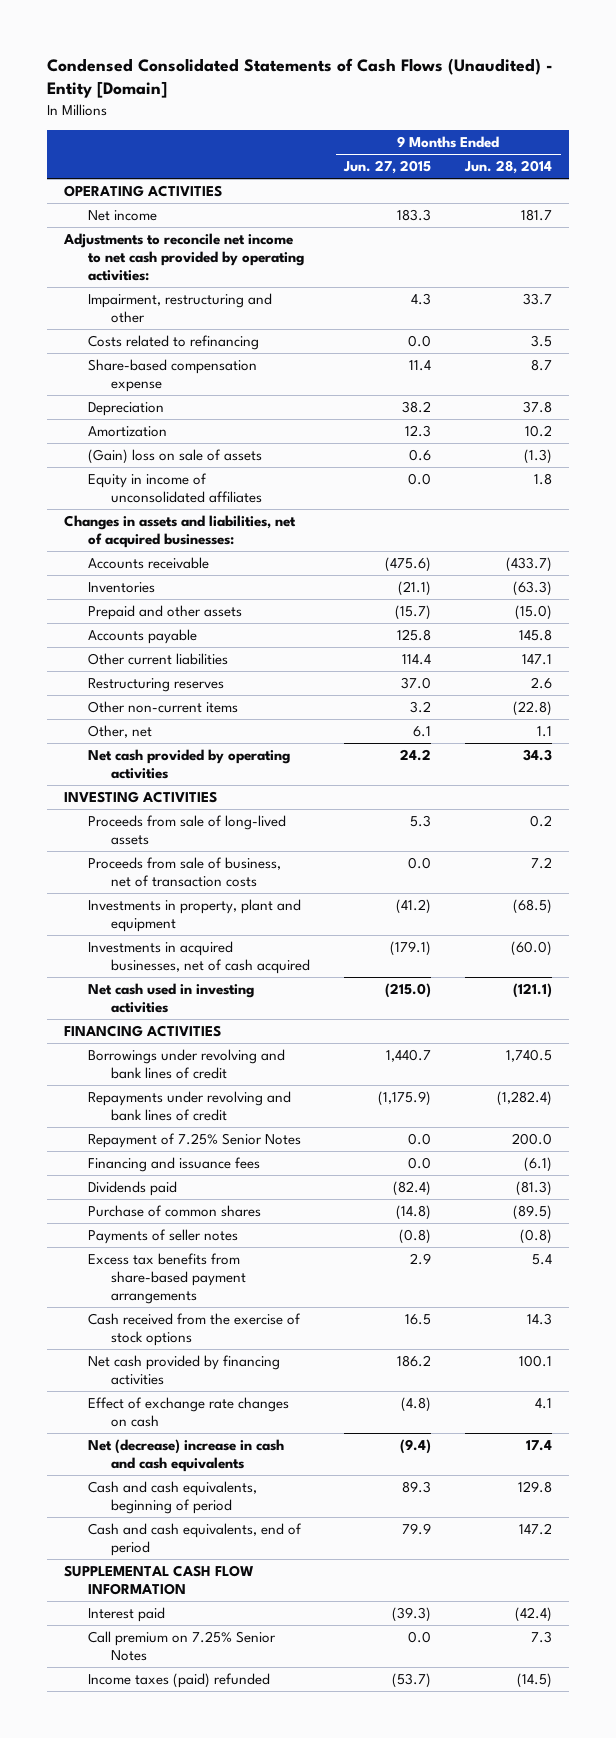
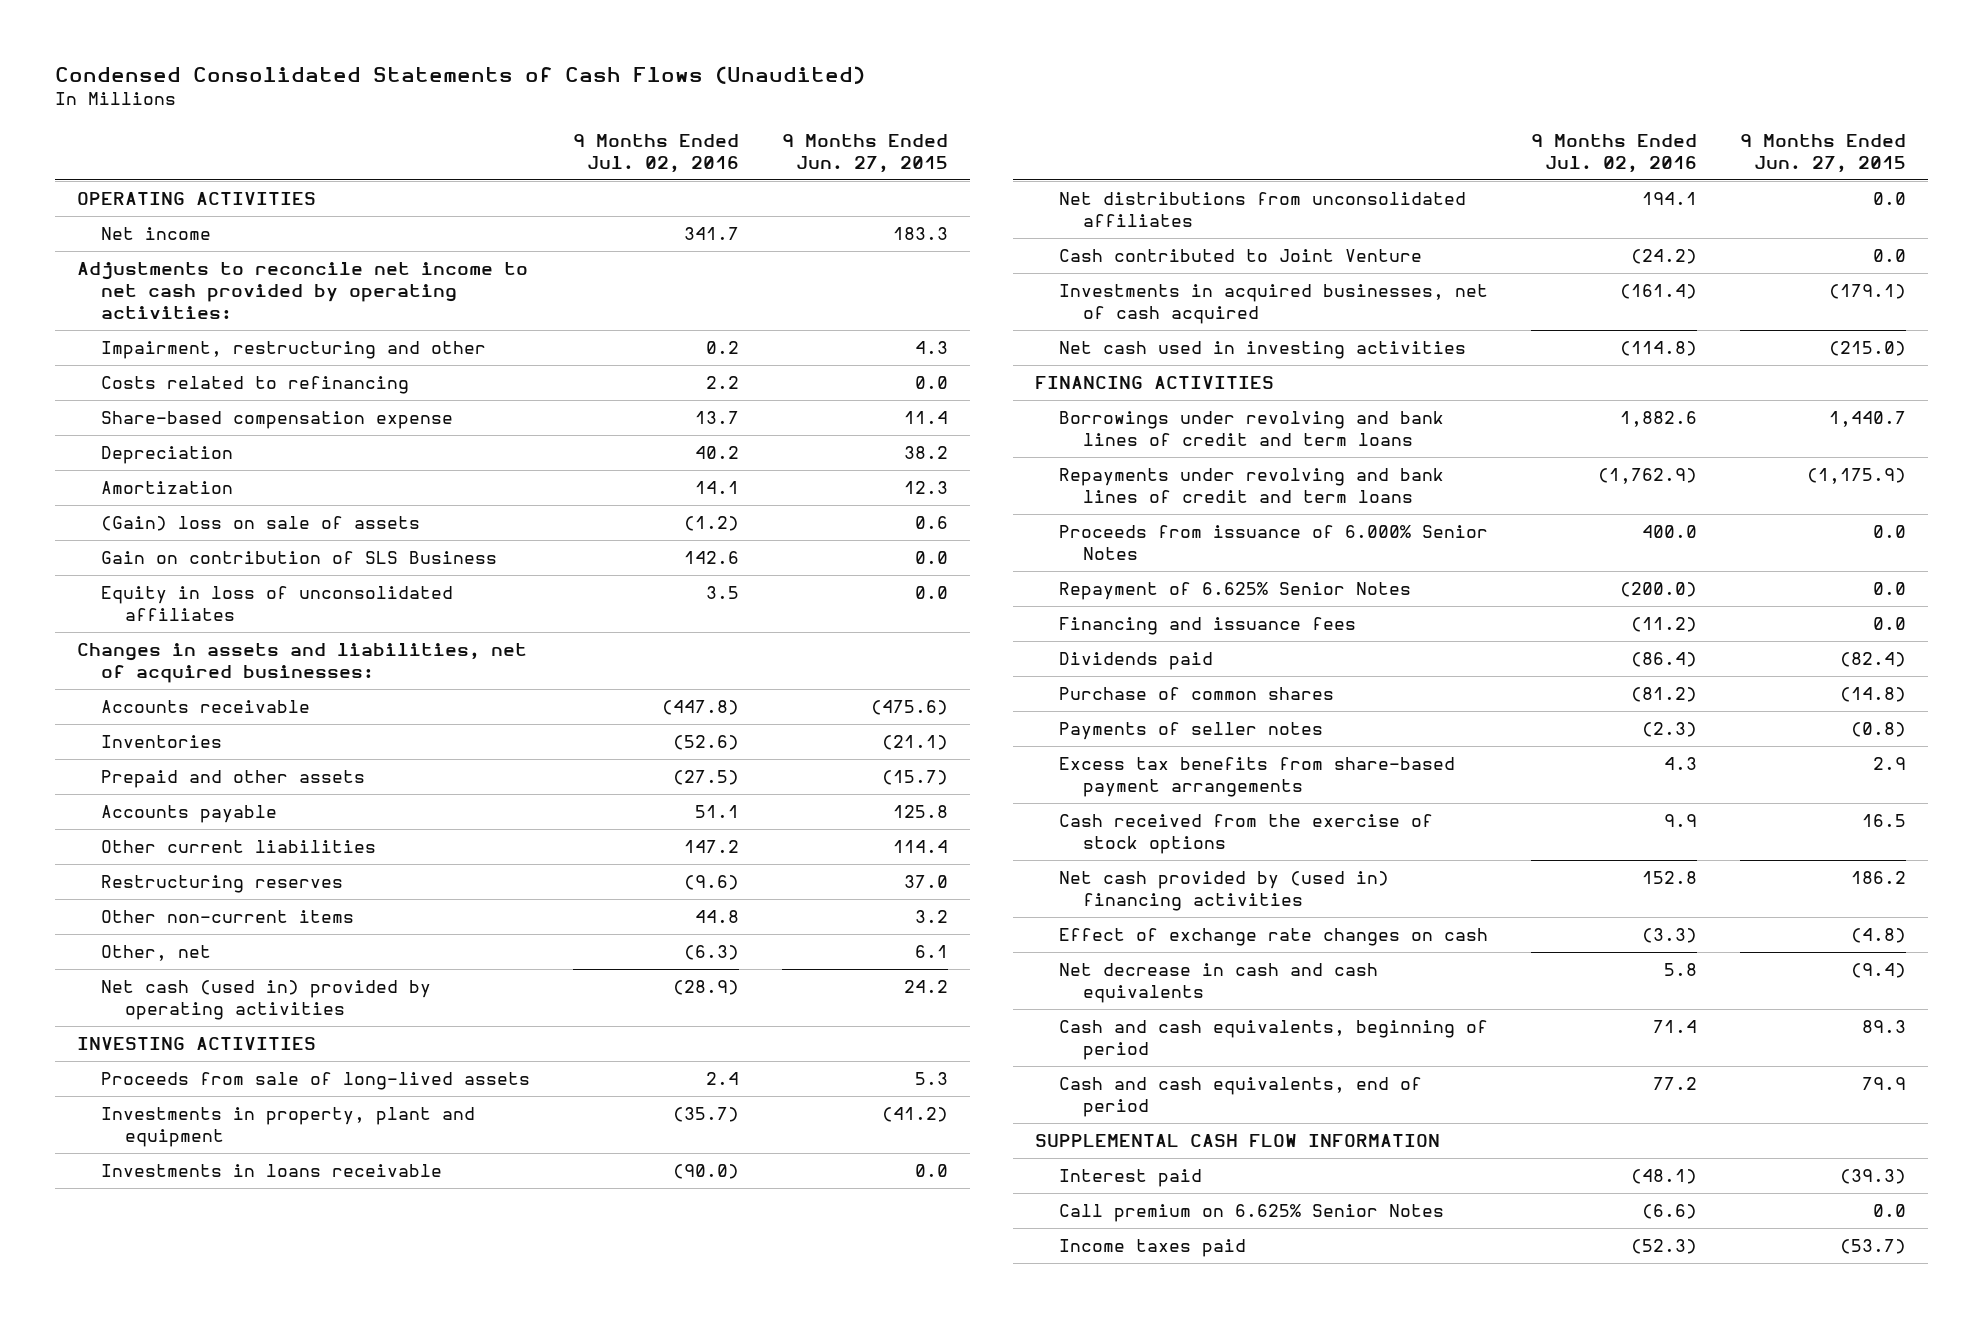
- Condensed Consolidated Statements of Cash Flows (Unaudited) - Entity [Domain]
+ Condensed Consolidated Statements of Cash Flows (Unaudited)
- | 9 Months Ended Jun. 27, 2015 | 9 Months Ended Jun. 28, 2014
+ | 9 Months Ended Jul. 02, 2016 | 9 Months Ended Jun. 27, 2015
- Equity in income of unconsolidated affiliates | 0.0 | 1.8
+ Gain on contribution of SLS Business | 142.6 | 0.0
+ Equity in loss of unconsolidated affiliates | 3.5 | 0.0
- Net cash provided by operating activities | 24.2 | 34.3
+ Net cash (used in) provided by operating activities | (28.9) | 24.2
- Proceeds from sale of business, net of transaction costs | 0.0 | 7.2
+ Investments in loans receivable | (90.0) | 0.0
+ Net distributions from unconsolidated affiliates | 194.1 | 0.0
+ Cash contributed to Joint Venture | (24.2) | 0.0
- Borrowings under revolving and bank lines of credit | 1,440.7 | 1,740.5
- Repayments under revolving and bank lines of credit | (1,175.9) | (1,282.4)
- Repayment of 7.25% Senior Notes | 0.0 | 200.0
+ Borrowings under revolving and bank lines of credit and term loans | 1,882.6 | 1,440.7
+ Repayments under revolving and bank lines of credit and term loans | (1,762.9) | (1,175.9)
+ Proceeds from issuance of 6.000% Senior Notes | 400.0 | 0.0
+ Repayment of 6.625% Senior Notes | (200.0) | 0.0
- Net cash provided by financing activities | 186.2 | 100.1
+ Net cash provided by (used in) financing activities | 152.8 | 186.2
- Net (decrease) increase in cash and cash equivalents | (9.4) | 17.4
+ Net decrease in cash and cash equivalents | 5.8 | (9.4)
- Call premium on 7.25% Senior Notes | 0.0 | 7.3
- Income taxes (paid) refunded | (53.7) | (14.5)
+ Call premium on 6.625% Senior Notes | (6.6) | 0.0
+ Income taxes paid | (52.3) | (53.7)

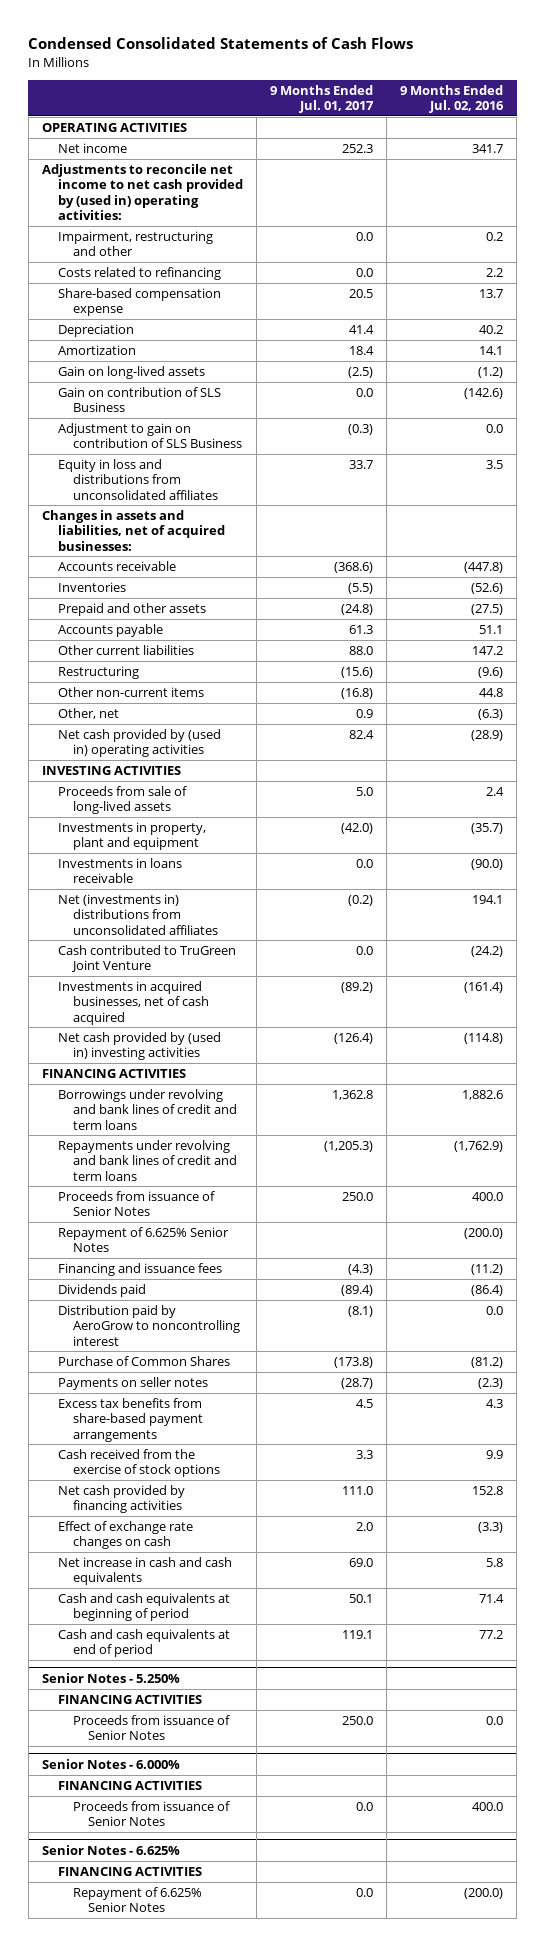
- Condensed Consolidated Statements of Cash Flows (Unaudited)
+ Condensed Consolidated Statements of Cash Flows
- | 9 Months Ended Jul. 02, 2016 | 9 Months Ended Jun. 27, 2015
+ | 9 Months Ended Jul. 01, 2017 | 9 Months Ended Jul. 02, 2016
- Adjustments to reconcile net income to net cash provided by operating activities:
+ Adjustments to reconcile net income to net cash provided by (used in) operating activities:
- (Gain) loss on sale of assets | (1.2) | 0.6
- Gain on contribution of SLS Business | 142.6 | 0.0
- Equity in loss of unconsolidated affiliates | 3.5 | 0.0
+ Gain on long-lived assets | (2.5) | (1.2)
+ Gain on contribution of SLS Business | 0.0 | (142.6)
+ Adjustment to gain on contribution of SLS Business | (0.3) | 0.0
+ Equity in loss and distributions from unconsolidated affiliates | 33.7 | 3.5
- Restructuring reserves | (9.6) | 37.0
+ Restructuring | (15.6) | (9.6)
- Net cash (used in) provided by operating activities | (28.9) | 24.2
+ Net cash provided by (used in) operating activities | 82.4 | (28.9)
- Net distributions from unconsolidated affiliates | 194.1 | 0.0
- Cash contributed to Joint Venture | (24.2) | 0.0
+ Net (investments in) distributions from unconsolidated affiliates | (0.2) | 194.1
+ Cash contributed to TruGreen Joint Venture | 0.0 | (24.2)
- Net cash used in investing activities | (114.8) | (215.0)
+ Net cash provided by (used in) investing activities | (126.4) | (114.8)
- Proceeds from issuance of 6.000% Senior Notes | 400.0 | 0.0
+ Proceeds from issuance of Senior Notes | 250.0 | 400.0
- Purchase of common shares | (81.2) | (14.8)
- Payments of seller notes | (2.3) | (0.8)
+ Distribution paid by AeroGrow to noncontrolling interest | (8.1) | 0.0
+ Purchase of Common Shares | (173.8) | (81.2)
+ Payments on seller notes | (28.7) | (2.3)
- Net cash provided by (used in) financing activities | 152.8 | 186.2
+ Net cash provided by financing activities | 111.0 | 152.8
- Net decrease in cash and cash equivalents | 5.8 | (9.4)
- Cash and cash equivalents, beginning of period | 71.4 | 89.3
- Cash and cash equivalents, end of period | 77.2 | 79.9
- SUPPLEMENTAL CASH FLOW INFORMATION
- Interest paid | (48.1) | (39.3)
- Call premium on 6.625% Senior Notes | (6.6) | 0.0
- Income taxes paid | (52.3) | (53.7)
+ Net increase in cash and cash equivalents | 69.0 | 5.8
+ Cash and cash equivalents at beginning of period | 50.1 | 71.4
+ Cash and cash equivalents at end of period | 119.1 | 77.2
+ Senior Notes - 5.250%
+ FINANCING ACTIVITIES
+ Proceeds from issuance of Senior Notes | 250.0 | 0.0
+ Senior Notes - 6.000%
+ FINANCING ACTIVITIES
+ Proceeds from issuance of Senior Notes | 0.0 | 400.0
+ Senior Notes - 6.625%
+ FINANCING ACTIVITIES
+ Repayment of 6.625% Senior Notes | 0.0 | (200.0)

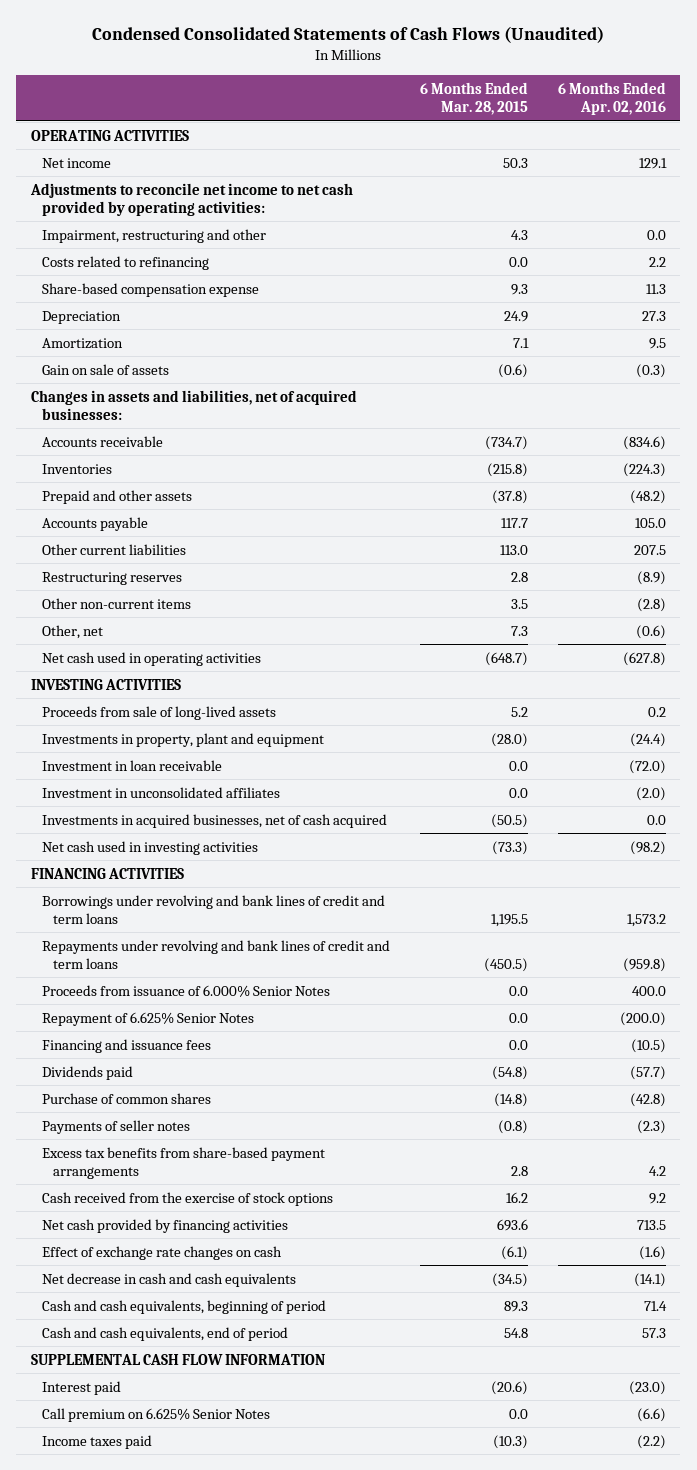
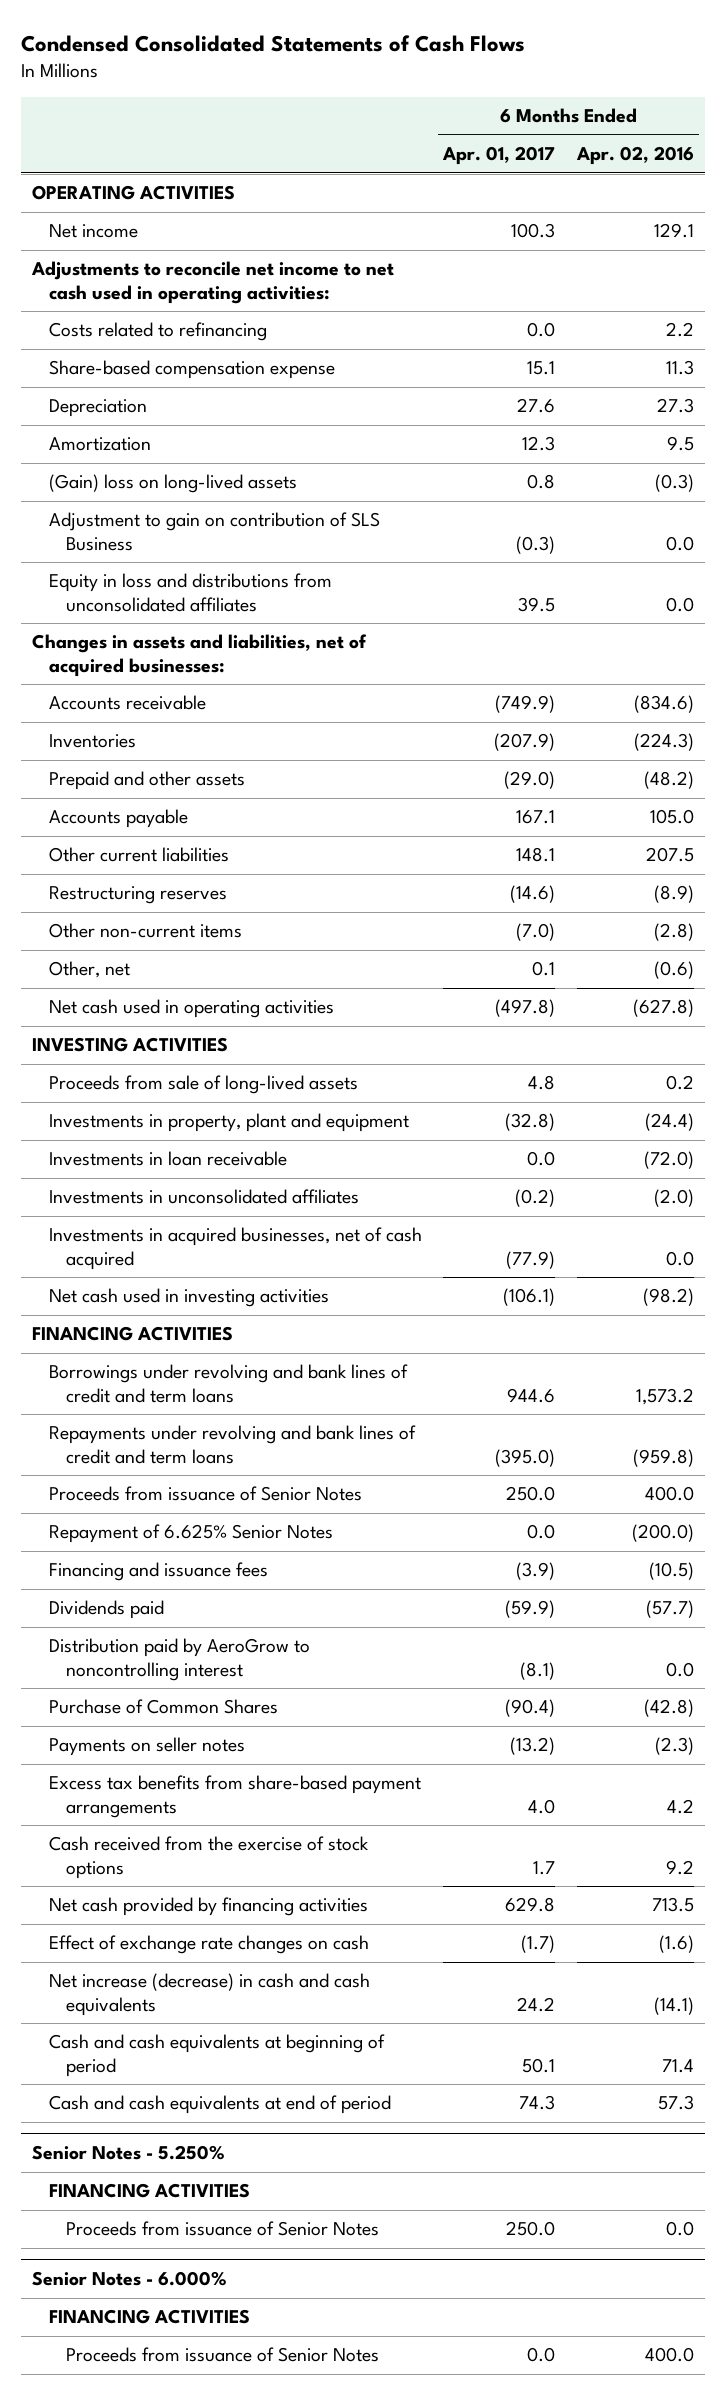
- Condensed Consolidated Statements of Cash Flows (Unaudited)
+ Condensed Consolidated Statements of Cash Flows
- | 6 Months Ended Mar. 28, 2015 | 6 Months Ended Apr. 02, 2016
+ | 6 Months Ended Apr. 01, 2017 | 6 Months Ended Apr. 02, 2016
- Adjustments to reconcile net income to net cash provided by operating activities:
- Impairment, restructuring and other | 4.3 | 0.0
+ Adjustments to reconcile net income to net cash used in operating activities:
- Gain on sale of assets | (0.6) | (0.3)
+ (Gain) loss on long-lived assets | 0.8 | (0.3)
+ Adjustment to gain on contribution of SLS Business | (0.3) | 0.0
+ Equity in loss and distributions from unconsolidated affiliates | 39.5 | 0.0
- Investment in loan receivable | 0.0 | (72.0)
- Investment in unconsolidated affiliates | 0.0 | (2.0)
+ Investments in loan receivable | 0.0 | (72.0)
+ Investments in unconsolidated affiliates | (0.2) | (2.0)
- Proceeds from issuance of 6.000% Senior Notes | 0.0 | 400.0
+ Proceeds from issuance of Senior Notes | 250.0 | 400.0
- Purchase of common shares | (14.8) | (42.8)
- Payments of seller notes | (0.8) | (2.3)
+ Distribution paid by AeroGrow to noncontrolling interest | (8.1) | 0.0
+ Purchase of Common Shares | (90.4) | (42.8)
+ Payments on seller notes | (13.2) | (2.3)
- Net decrease in cash and cash equivalents | (34.5) | (14.1)
- Cash and cash equivalents, beginning of period | 89.3 | 71.4
- Cash and cash equivalents, end of period | 54.8 | 57.3
- SUPPLEMENTAL CASH FLOW INFORMATION
- Interest paid | (20.6) | (23.0)
- Call premium on 6.625% Senior Notes | 0.0 | (6.6)
- Income taxes paid | (10.3) | (2.2)
+ Net increase (decrease) in cash and cash equivalents | 24.2 | (14.1)
+ Cash and cash equivalents at beginning of period | 50.1 | 71.4
+ Cash and cash equivalents at end of period | 74.3 | 57.3
+ Senior Notes - 5.250%
+ FINANCING ACTIVITIES
+ Proceeds from issuance of Senior Notes | 250.0 | 0.0
+ Senior Notes - 6.000%
+ FINANCING ACTIVITIES
+ Proceeds from issuance of Senior Notes | 0.0 | 400.0

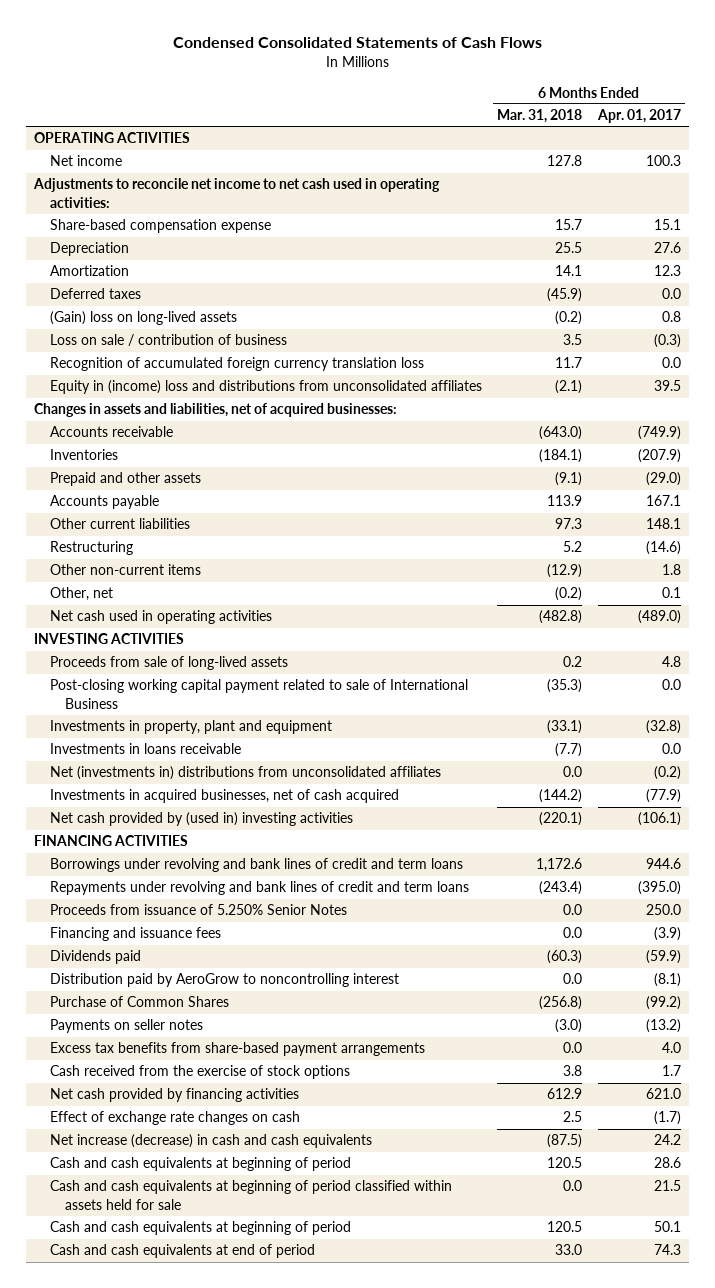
- | 6 Months Ended Apr. 01, 2017 | 6 Months Ended Apr. 02, 2016
+ | 6 Months Ended Mar. 31, 2018 | 6 Months Ended Apr. 01, 2017
- Costs related to refinancing | 0.0 | 2.2
+ Deferred taxes | (45.9) | 0.0
- Adjustment to gain on contribution of SLS Business | (0.3) | 0.0
- Equity in loss and distributions from unconsolidated affiliates | 39.5 | 0.0
+ Loss on sale / contribution of business | 3.5 | (0.3)
+ Recognition of accumulated foreign currency translation loss | 11.7 | 0.0
+ Equity in (income) loss and distributions from unconsolidated affiliates | (2.1) | 39.5
- Restructuring reserves | (14.6) | (8.9)
- Other non-current items | (7.0) | (2.8)
+ Restructuring | 5.2 | (14.6)
+ Other non-current items | (12.9) | 1.8
- Net cash used in operating activities | (497.8) | (627.8)
+ Net cash used in operating activities | (482.8) | (489.0)
+ Post-closing working capital payment related to sale of International Business | (35.3) | 0.0
- Investments in loan receivable | 0.0 | (72.0)
- Investments in unconsolidated affiliates | (0.2) | (2.0)
+ Investments in loans receivable | (7.7) | 0.0
+ Net (investments in) distributions from unconsolidated affiliates | 0.0 | (0.2)
- Net cash used in investing activities | (106.1) | (98.2)
+ Net cash provided by (used in) investing activities | (220.1) | (106.1)
- Proceeds from issuance of Senior Notes | 250.0 | 400.0
- Repayment of 6.625% Senior Notes | 0.0 | (200.0)
+ Proceeds from issuance of 5.250% Senior Notes | 0.0 | 250.0
- Purchase of Common Shares | (90.4) | (42.8)
+ Purchase of Common Shares | (256.8) | (99.2)
- Net cash provided by financing activities | 629.8 | 713.5
+ Net cash provided by financing activities | 612.9 | 621.0
+ Cash and cash equivalents at beginning of period | 120.5 | 28.6
+ Cash and cash equivalents at beginning of period classified within assets held for sale | 0.0 | 21.5
- Senior Notes - 5.250%
- FINANCING ACTIVITIES
- Proceeds from issuance of Senior Notes | 250.0 | 0.0
- Senior Notes - 6.000%
- FINANCING ACTIVITIES
- Proceeds from issuance of Senior Notes | 0.0 | 400.0

